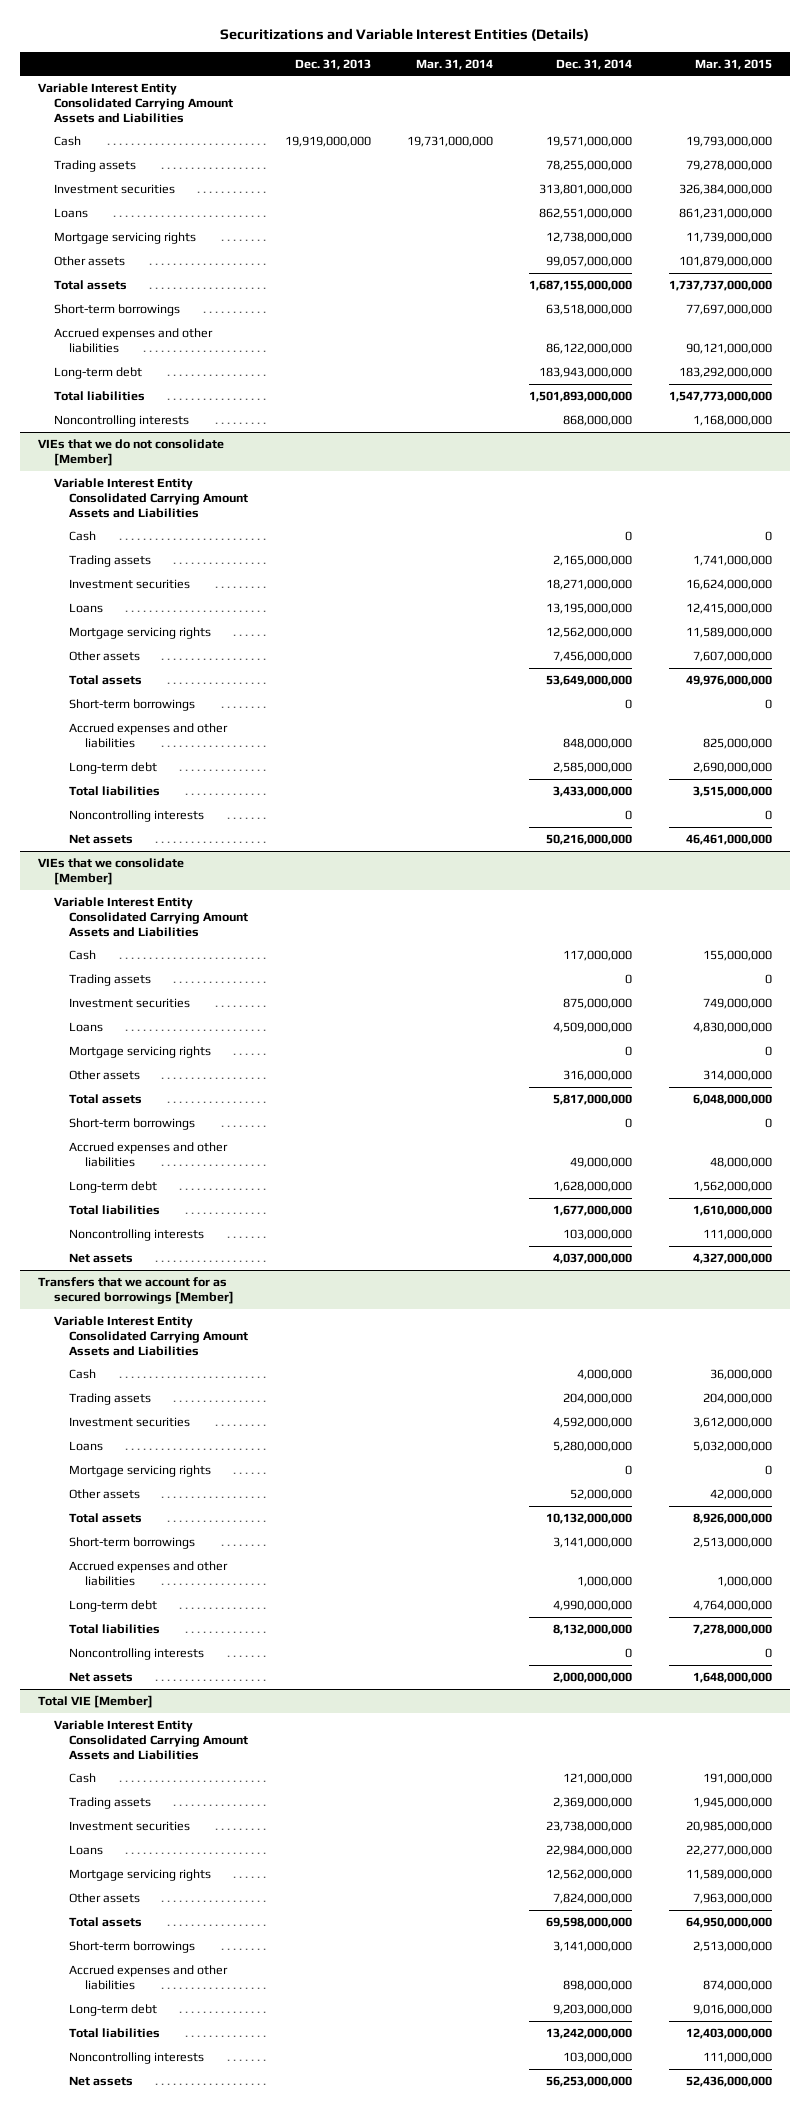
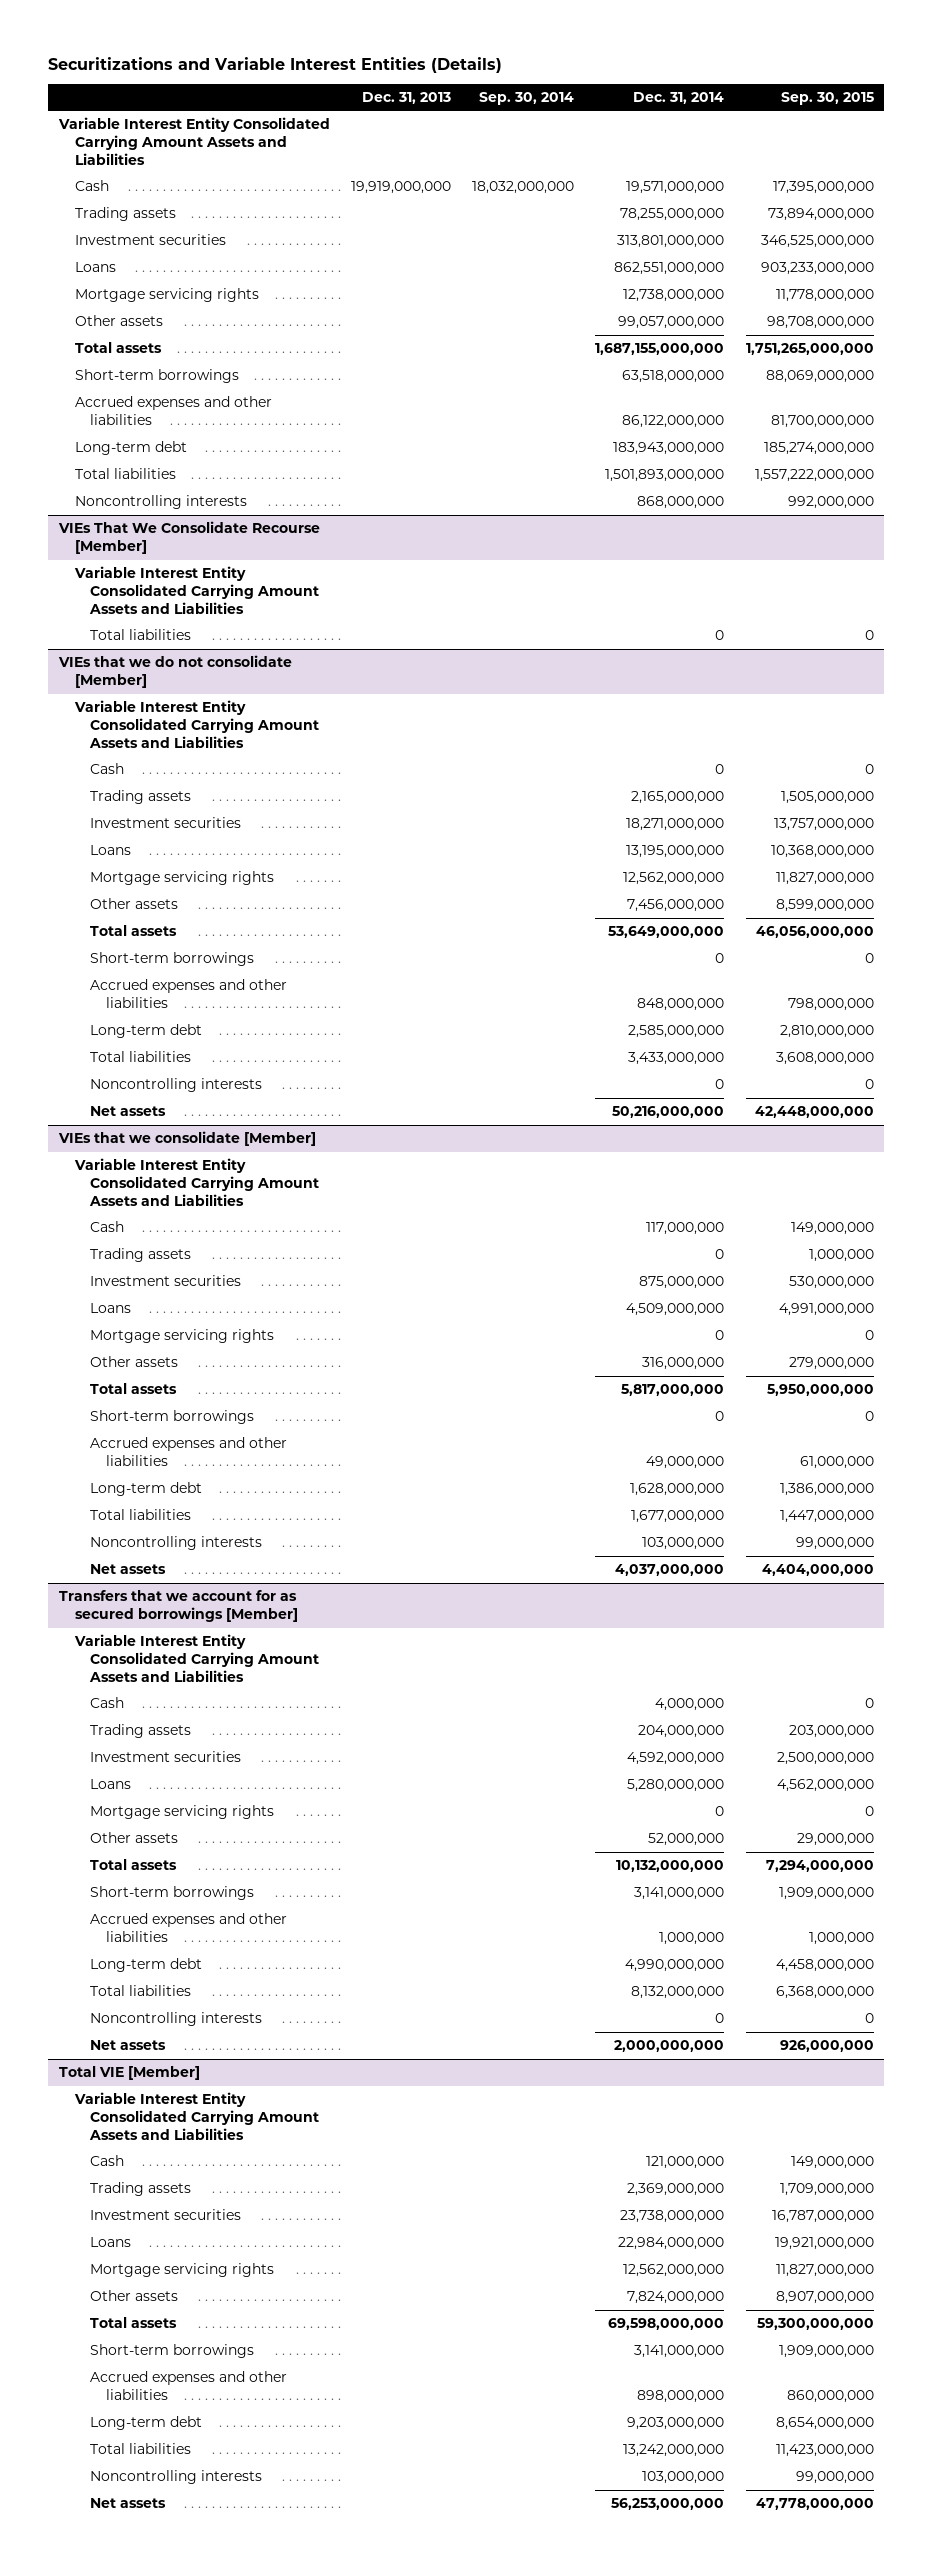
- | Dec. 31, 2013 | Mar. 31, 2014 | Dec. 31, 2014 | Mar. 31, 2015
+ | Dec. 31, 2013 | Sep. 30, 2014 | Dec. 31, 2014 | Sep. 30, 2015
+ VIEs That We Consolidate Recourse [Member]
+ Variable Interest Entity Consolidated Carrying Amount Assets and Liabilities
+ Total liabilities | | | 0 | 0

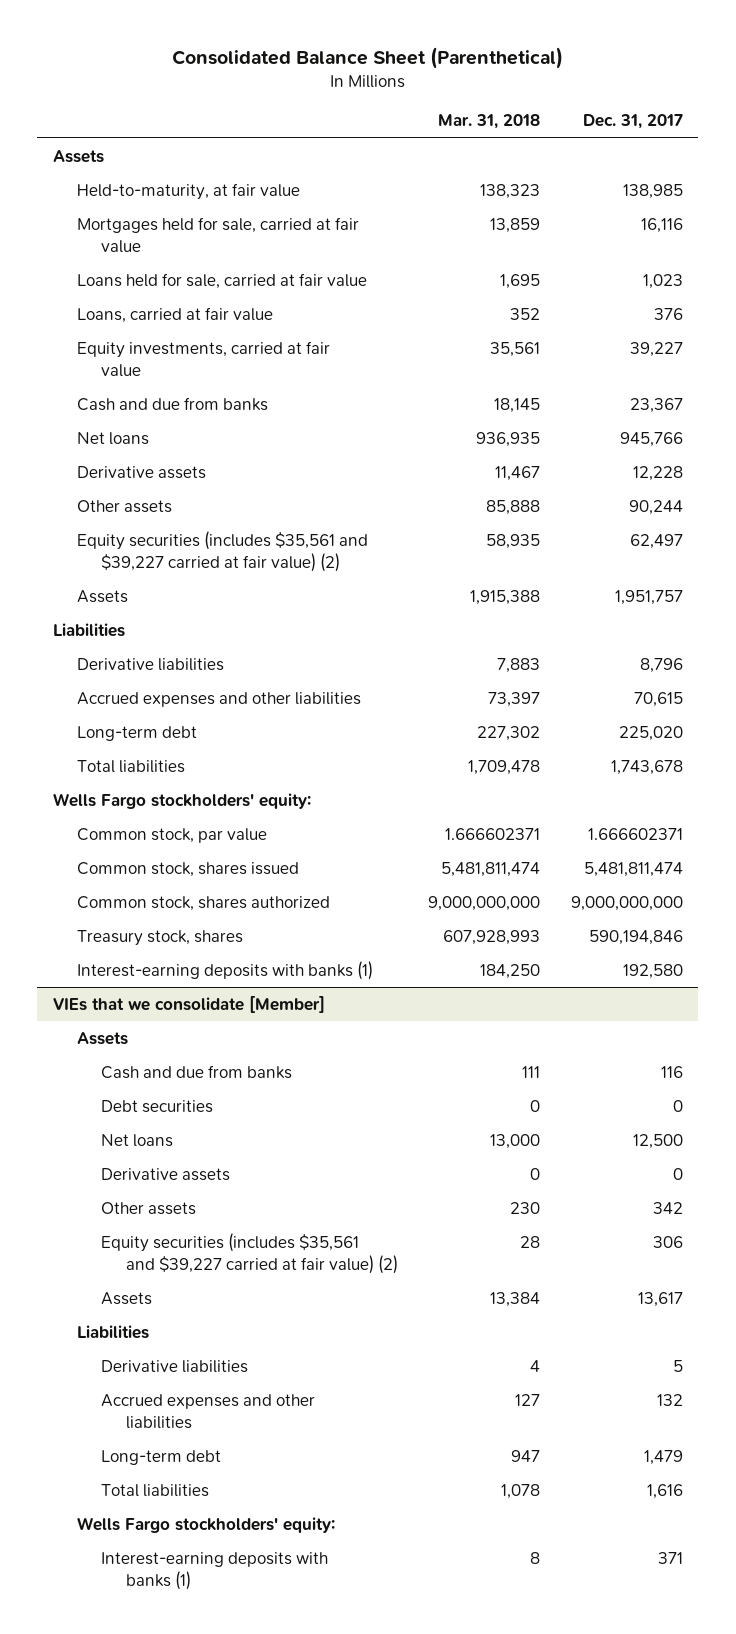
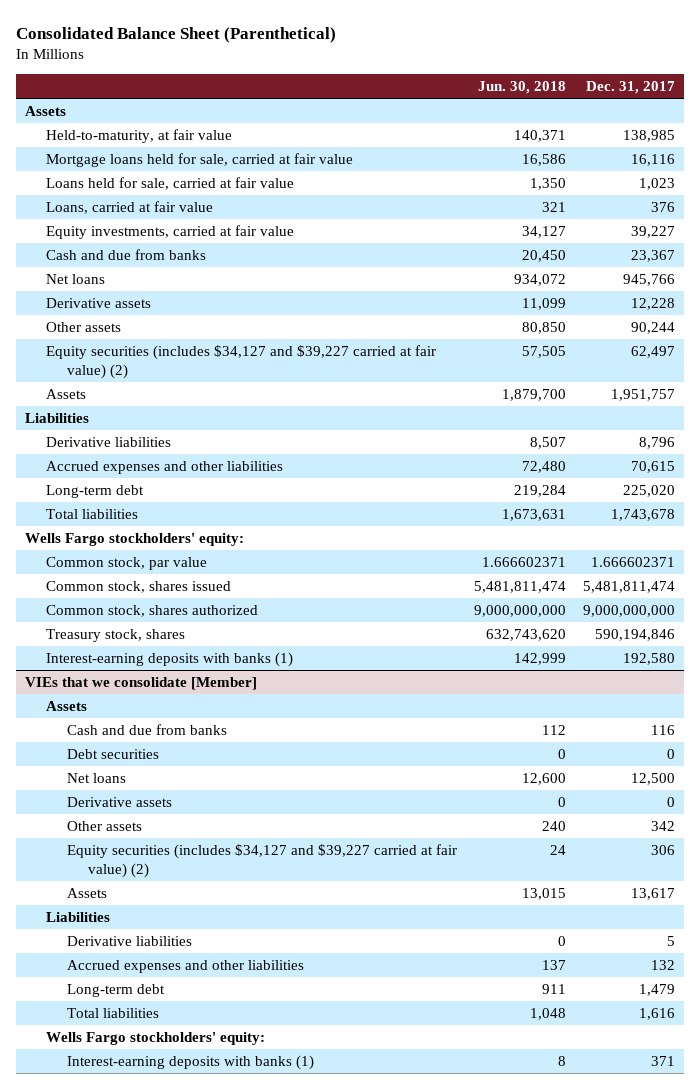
- | Mar. 31, 2018 | Dec. 31, 2017
+ | Jun. 30, 2018 | Dec. 31, 2017
- Mortgages held for sale, carried at fair value | 13,859 | 16,116
+ Mortgage loans held for sale, carried at fair value | 16,586 | 16,116
- Equity securities (includes $35,561 and $39,227 carried at fair value) (2) | 58,935 | 62,497
+ Equity securities (includes $34,127 and $39,227 carried at fair value) (2) | 57,505 | 62,497
@ VIEs that we consolidate [Member]
- Equity securities (includes $35,561 and $39,227 carried at fair value) (2) | 28 | 306
+ Equity securities (includes $34,127 and $39,227 carried at fair value) (2) | 24 | 306

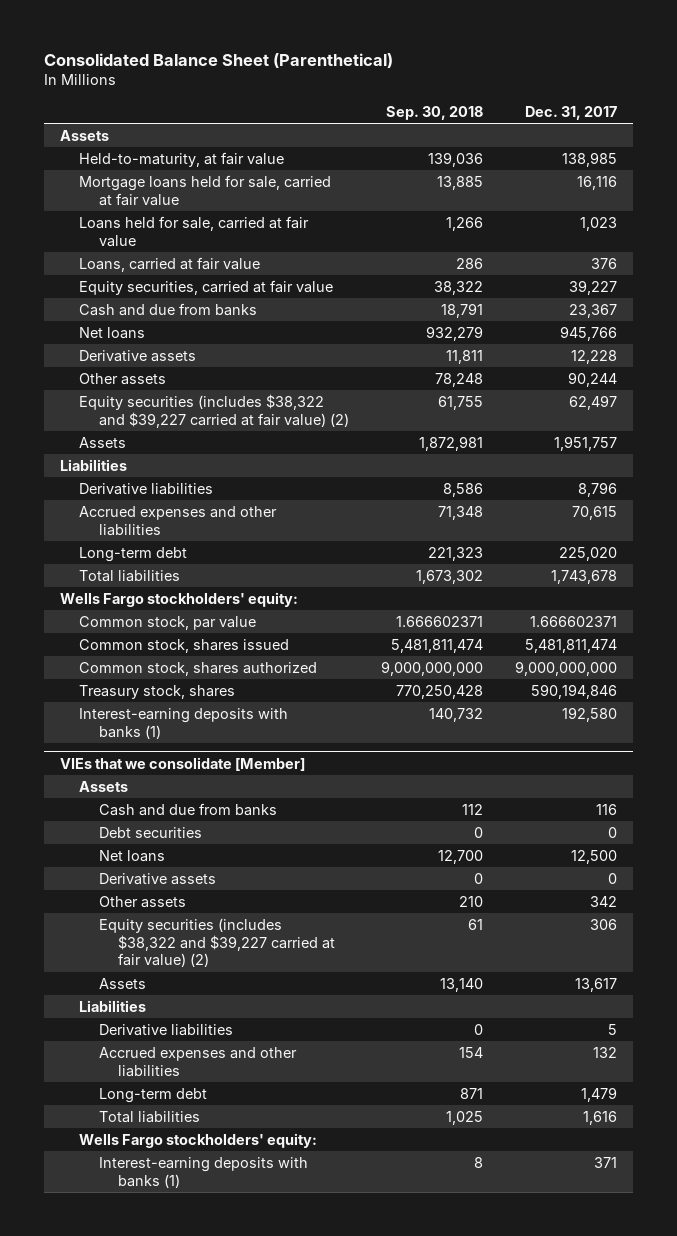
- | Jun. 30, 2018 | Dec. 31, 2017
+ | Sep. 30, 2018 | Dec. 31, 2017
- Equity investments, carried at fair value | 34,127 | 39,227
+ Equity securities, carried at fair value | 38,322 | 39,227
- Equity securities (includes $34,127 and $39,227 carried at fair value) (2) | 57,505 | 62,497
+ Equity securities (includes $38,322 and $39,227 carried at fair value) (2) | 61,755 | 62,497
@ VIEs that we consolidate [Member]
- Equity securities (includes $34,127 and $39,227 carried at fair value) (2) | 24 | 306
+ Equity securities (includes $38,322 and $39,227 carried at fair value) (2) | 61 | 306

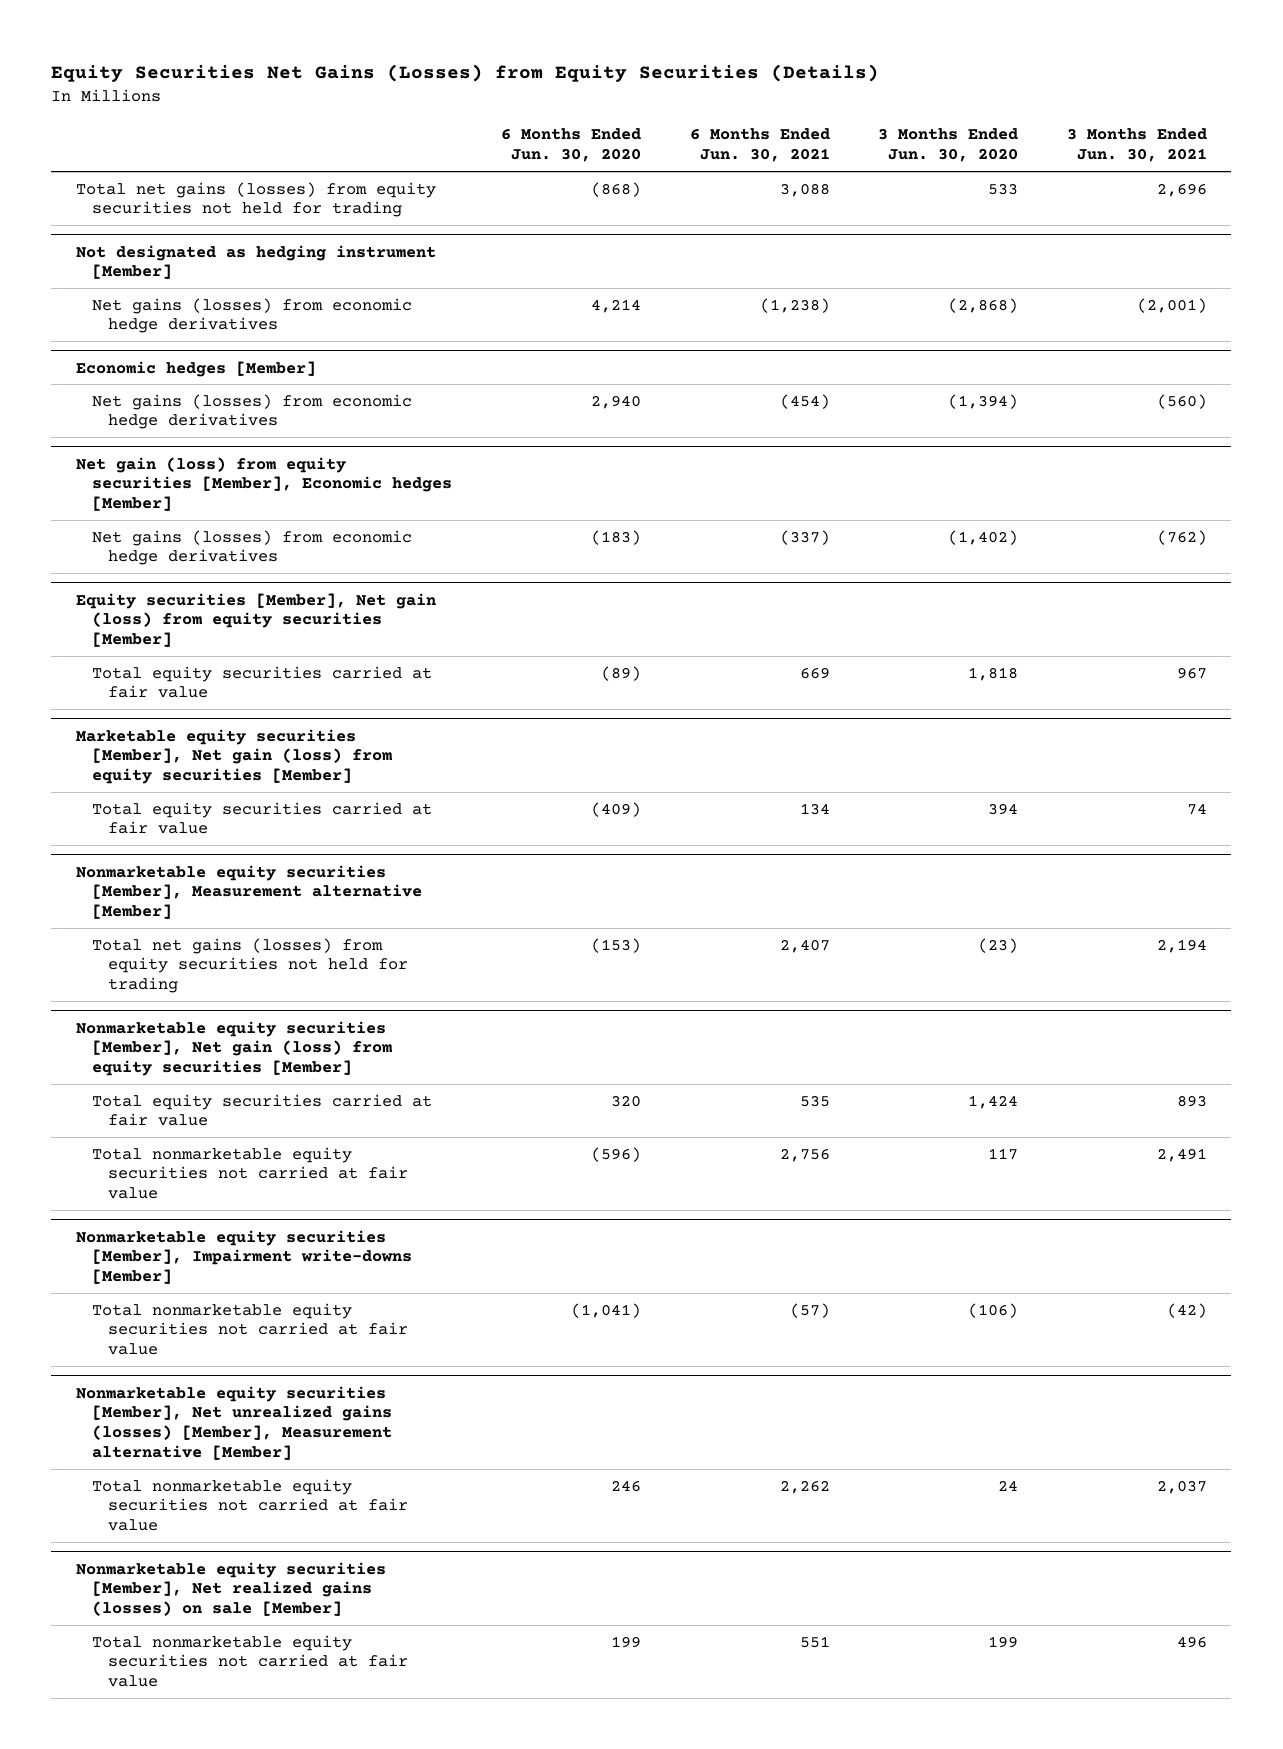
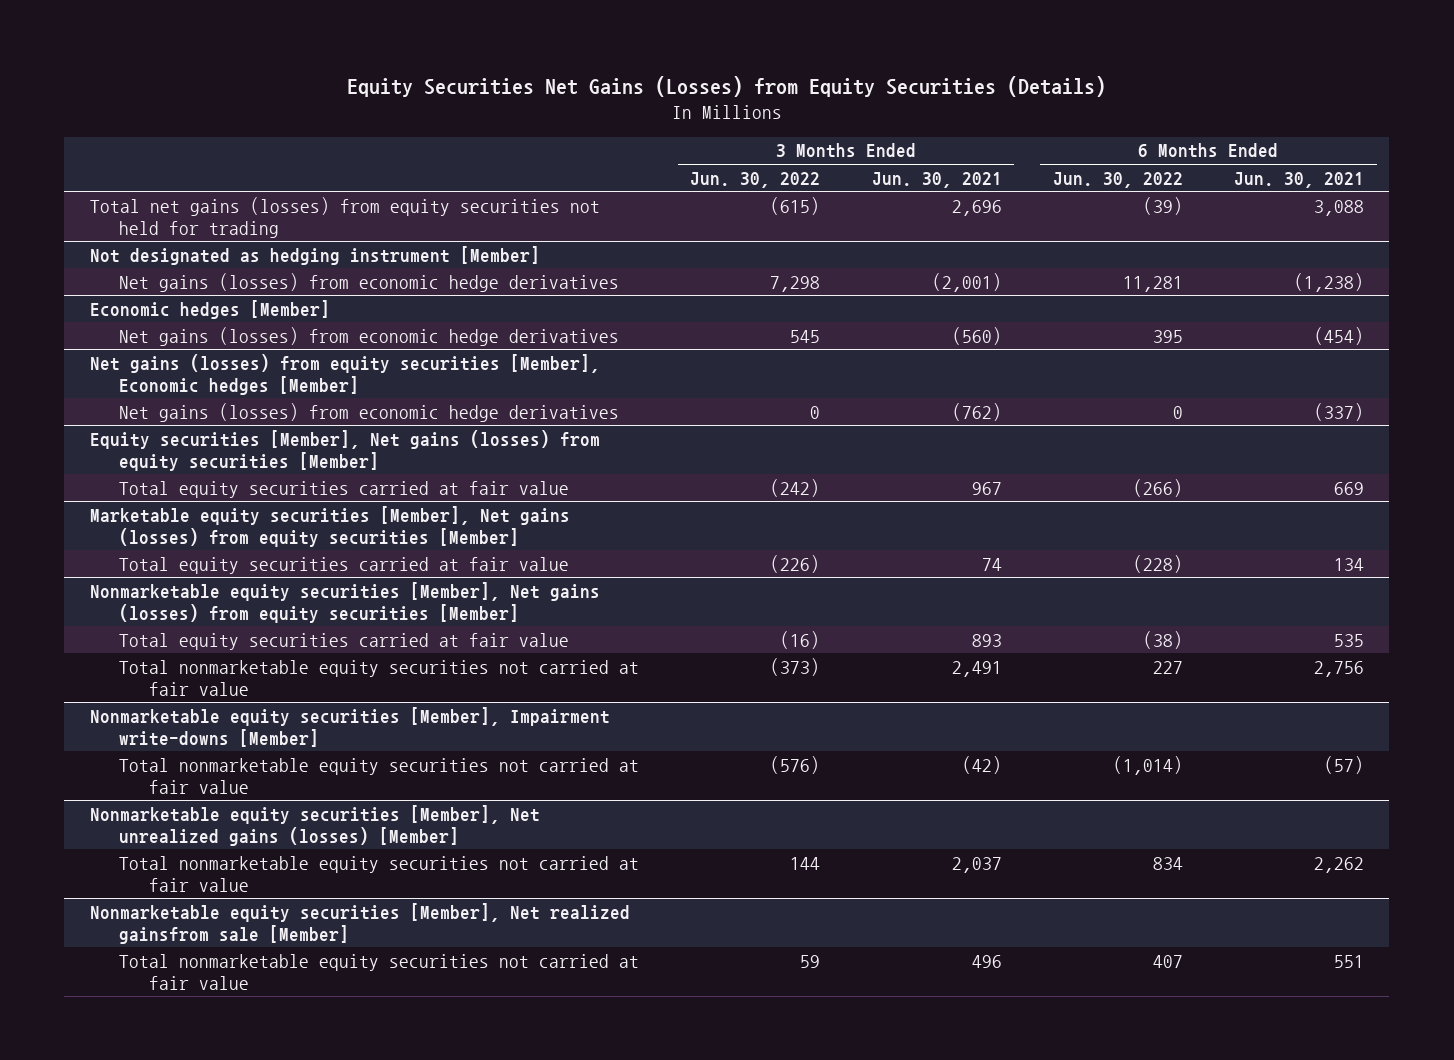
- | 6 Months Ended Jun. 30, 2020 | 6 Months Ended Jun. 30, 2021 | 3 Months Ended Jun. 30, 2020 | 3 Months Ended Jun. 30, 2021
+ | 3 Months Ended Jun. 30, 2022 | 3 Months Ended Jun. 30, 2021 | 6 Months Ended Jun. 30, 2022 | 6 Months Ended Jun. 30, 2021
- Net gain (loss) from equity securities [Member], Economic hedges [Member]
+ Net gains (losses) from equity securities [Member], Economic hedges [Member]
- Equity securities [Member], Net gain (loss) from equity securities [Member]
+ Equity securities [Member], Net gains (losses) from equity securities [Member]
- Marketable equity securities [Member], Net gain (loss) from equity securities [Member]
+ Marketable equity securities [Member], Net gains (losses) from equity securities [Member]
- Nonmarketable equity securities [Member], Measurement alternative [Member]
- Total net gains (losses) from equity securities not held for trading | (153) | 2,407 | (23) | 2,194
- Nonmarketable equity securities [Member], Net gain (loss) from equity securities [Member]
+ Nonmarketable equity securities [Member], Net gains (losses) from equity securities [Member]
- Nonmarketable equity securities [Member], Net unrealized gains (losses) [Member], Measurement alternative [Member]
+ Nonmarketable equity securities [Member], Net unrealized gains (losses) [Member]
- Nonmarketable equity securities [Member], Net realized gains (losses) on sale [Member]
+ Nonmarketable equity securities [Member], Net realized gainsfrom sale [Member]

